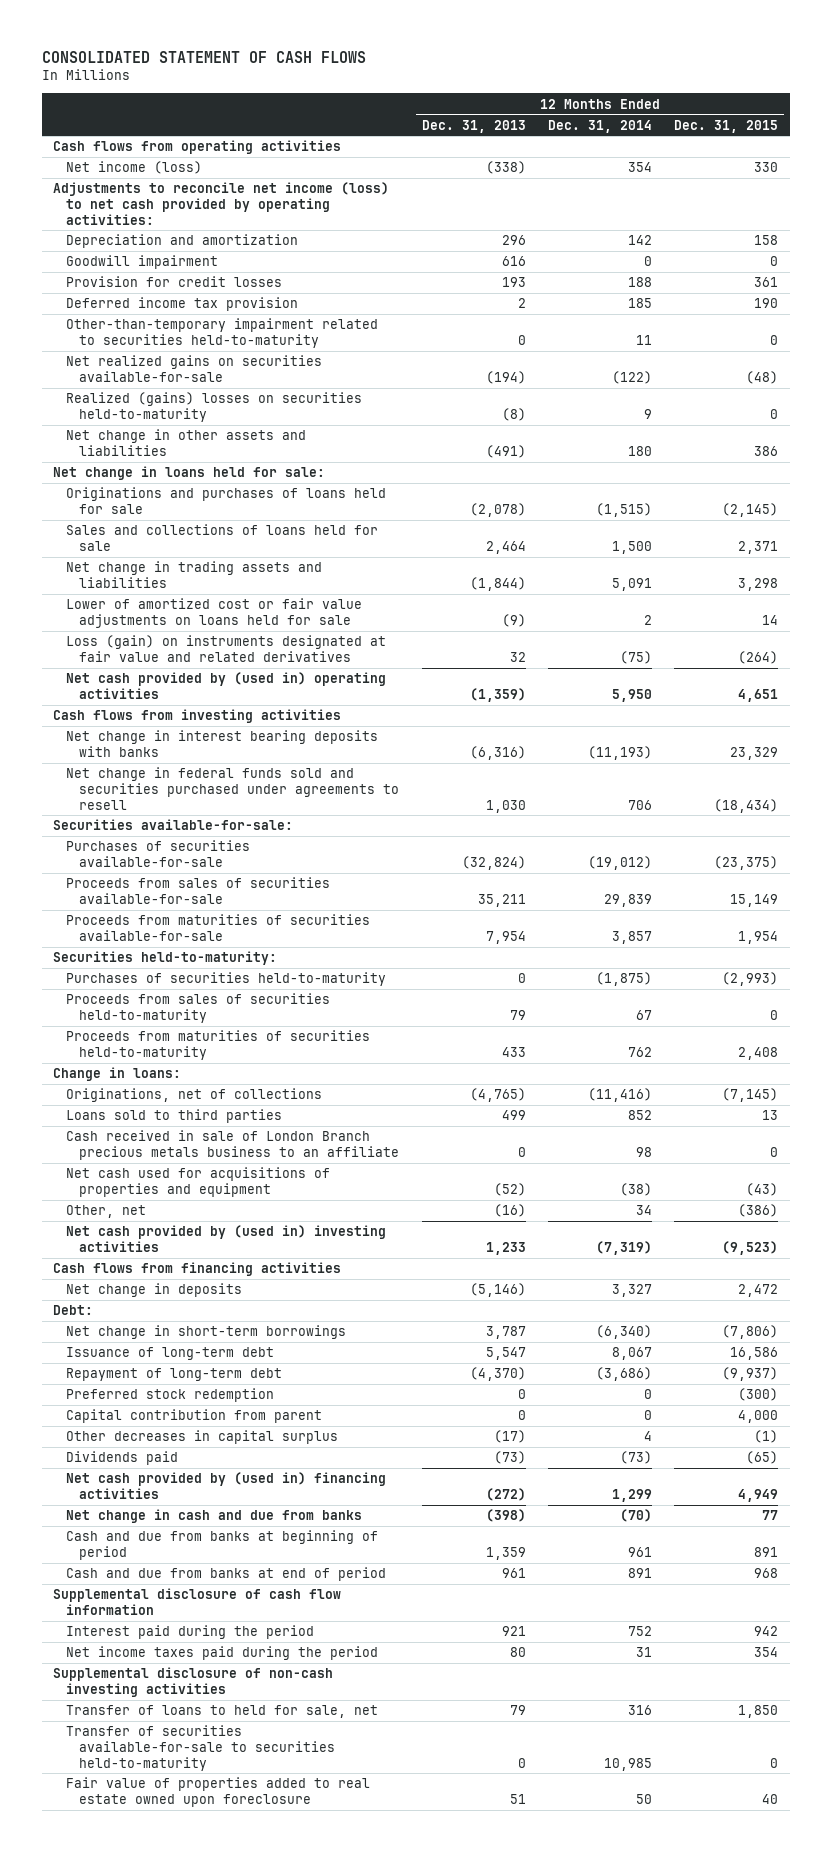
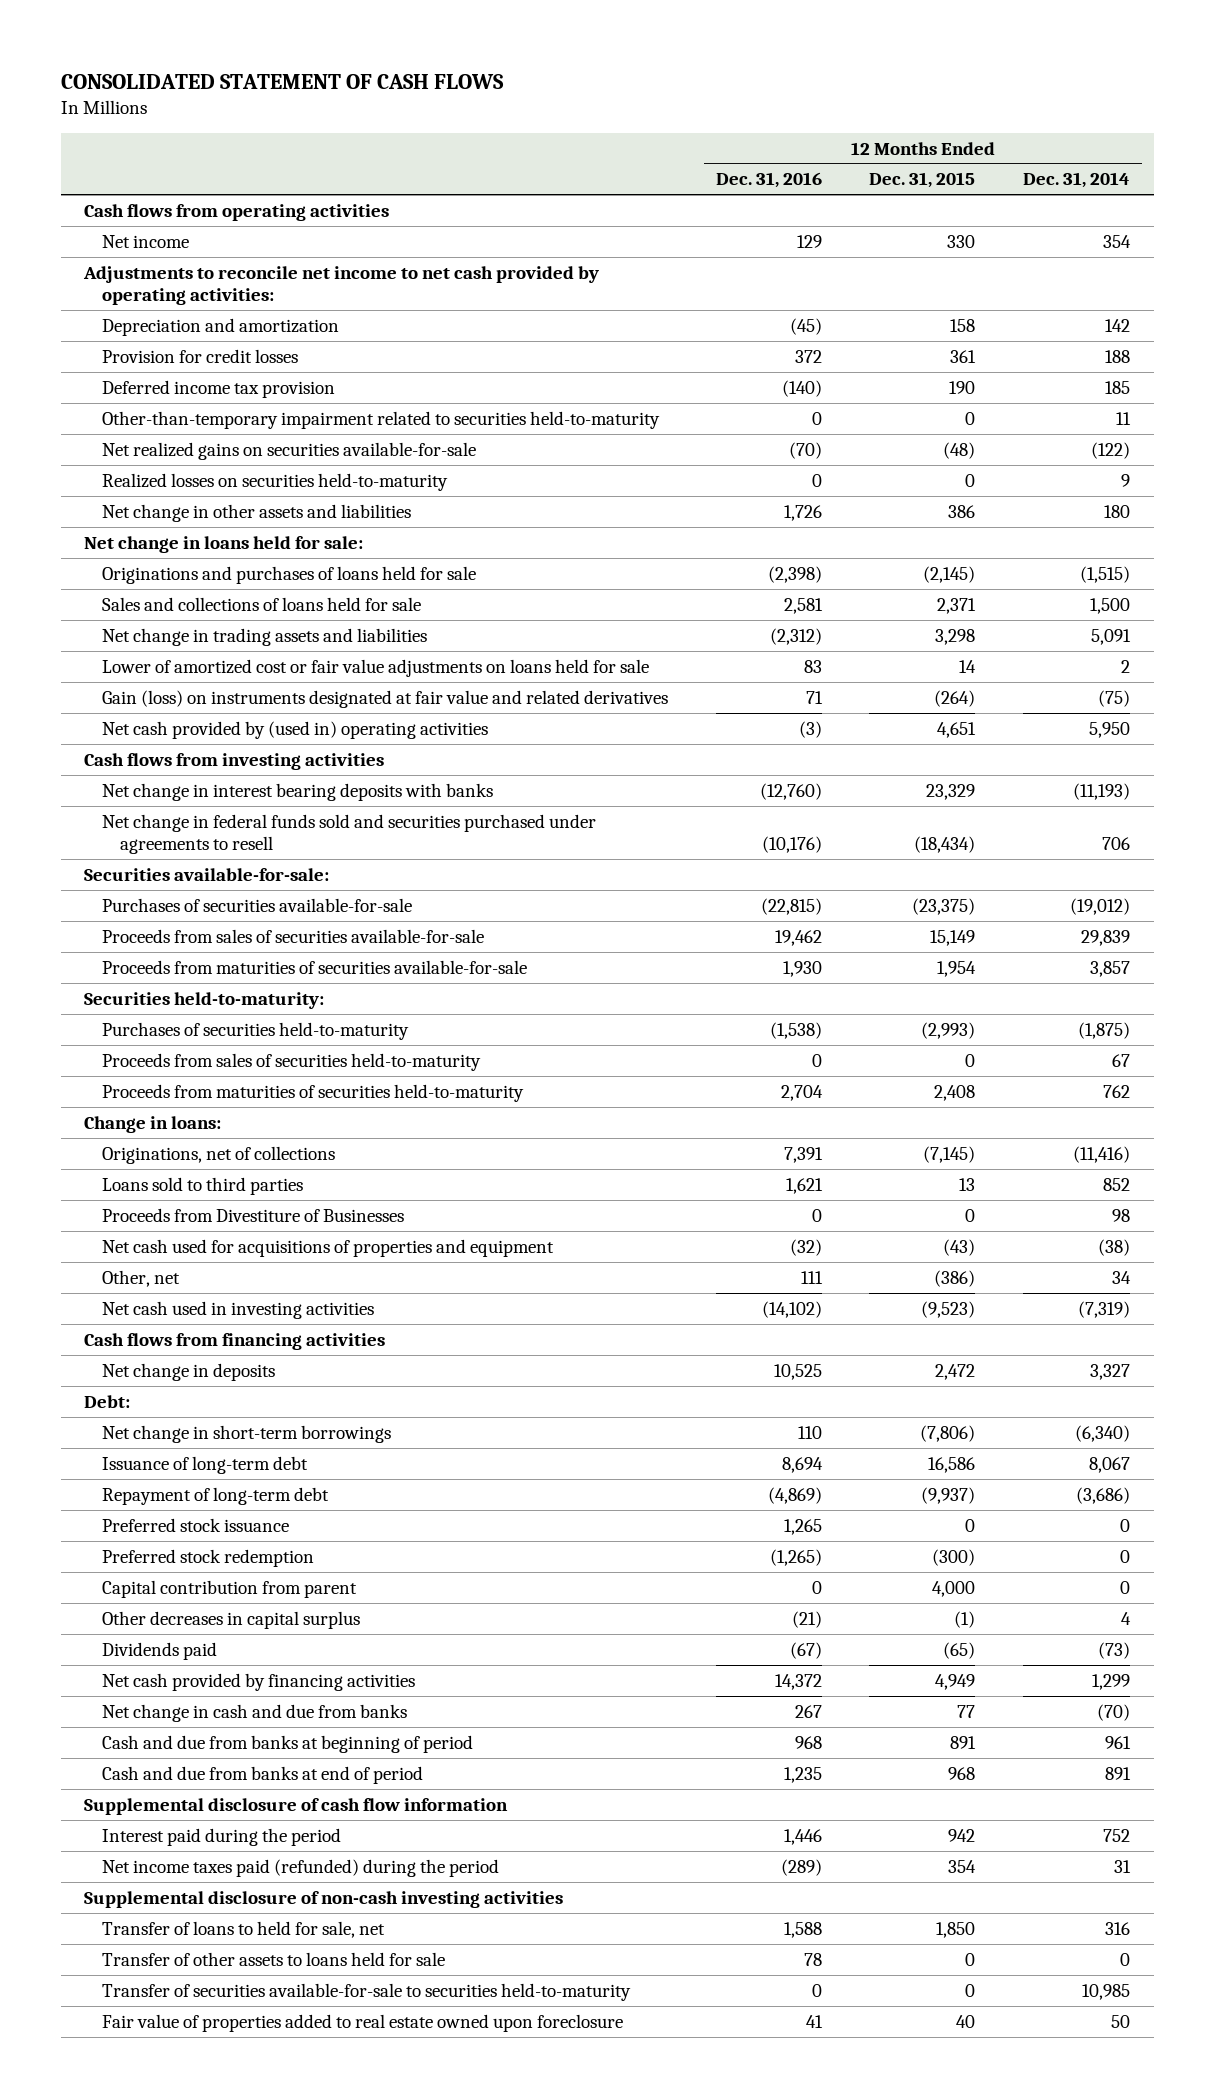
- | 12 Months Ended Dec. 31, 2013 | 12 Months Ended Dec. 31, 2014 | 12 Months Ended Dec. 31, 2015
+ | 12 Months Ended Dec. 31, 2016 | 12 Months Ended Dec. 31, 2015 | 12 Months Ended Dec. 31, 2014
- Net income (loss) | (338) | 354 | 330
- Adjustments to reconcile net income (loss) to net cash provided by operating activities:
+ Net income | 129 | 330 | 354
+ Adjustments to reconcile net income to net cash provided by operating activities:
- Goodwill impairment | 616 | 0 | 0
- Realized (gains) losses on securities held-to-maturity | (8) | 9 | 0
+ Realized losses on securities held-to-maturity | 0 | 0 | 9
- Loss (gain) on instruments designated at fair value and related derivatives | 32 | (75) | (264)
+ Gain (loss) on instruments designated at fair value and related derivatives | 71 | (264) | (75)
- Cash received in sale of London Branch precious metals business to an affiliate | 0 | 98 | 0
+ Proceeds from Divestiture of Businesses | 0 | 0 | 98
- Net cash provided by (used in) investing activities | 1,233 | (7,319) | (9,523)
+ Net cash used in investing activities | (14,102) | (9,523) | (7,319)
+ Preferred stock issuance | 1,265 | 0 | 0
- Net cash provided by (used in) financing activities | (272) | 1,299 | 4,949
+ Net cash provided by financing activities | 14,372 | 4,949 | 1,299
- Net income taxes paid during the period | 80 | 31 | 354
+ Net income taxes paid (refunded) during the period | (289) | 354 | 31
+ Transfer of other assets to loans held for sale | 78 | 0 | 0

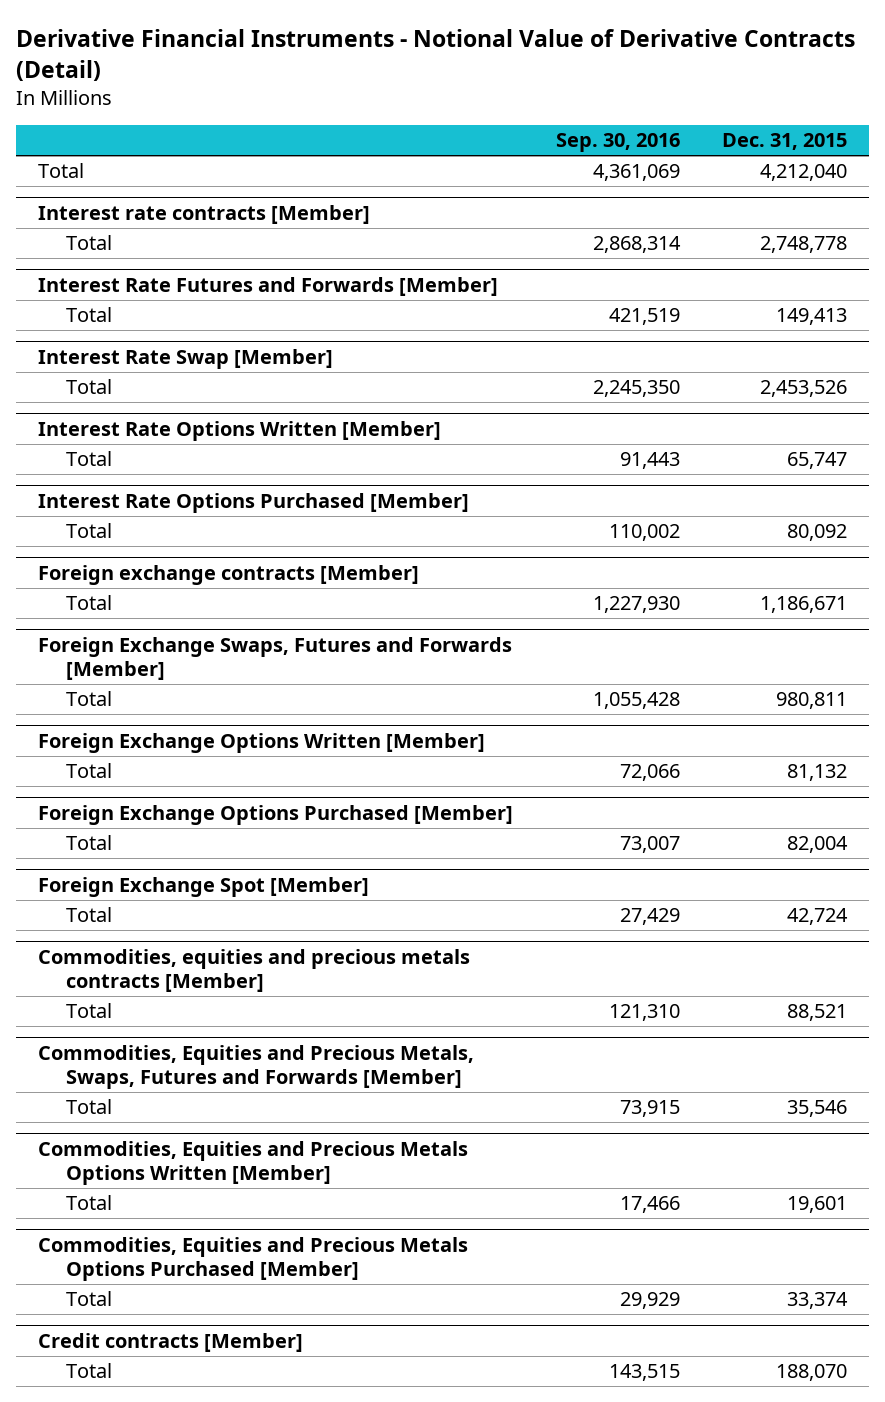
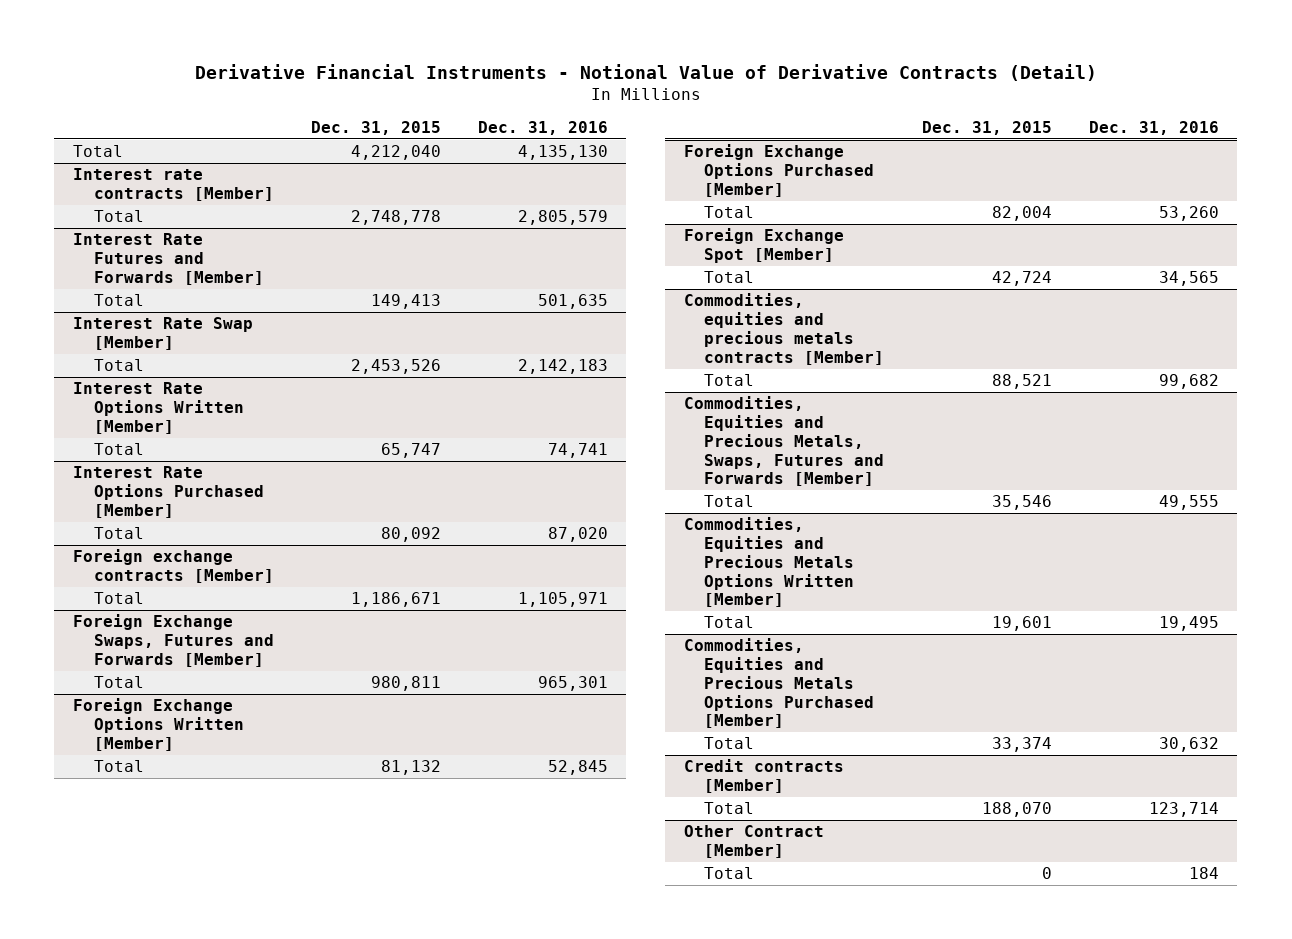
- | Sep. 30, 2016 | Dec. 31, 2015
+ | Dec. 31, 2015 | Dec. 31, 2016
+ Other Contract [Member]
+ Total | 0 | 184

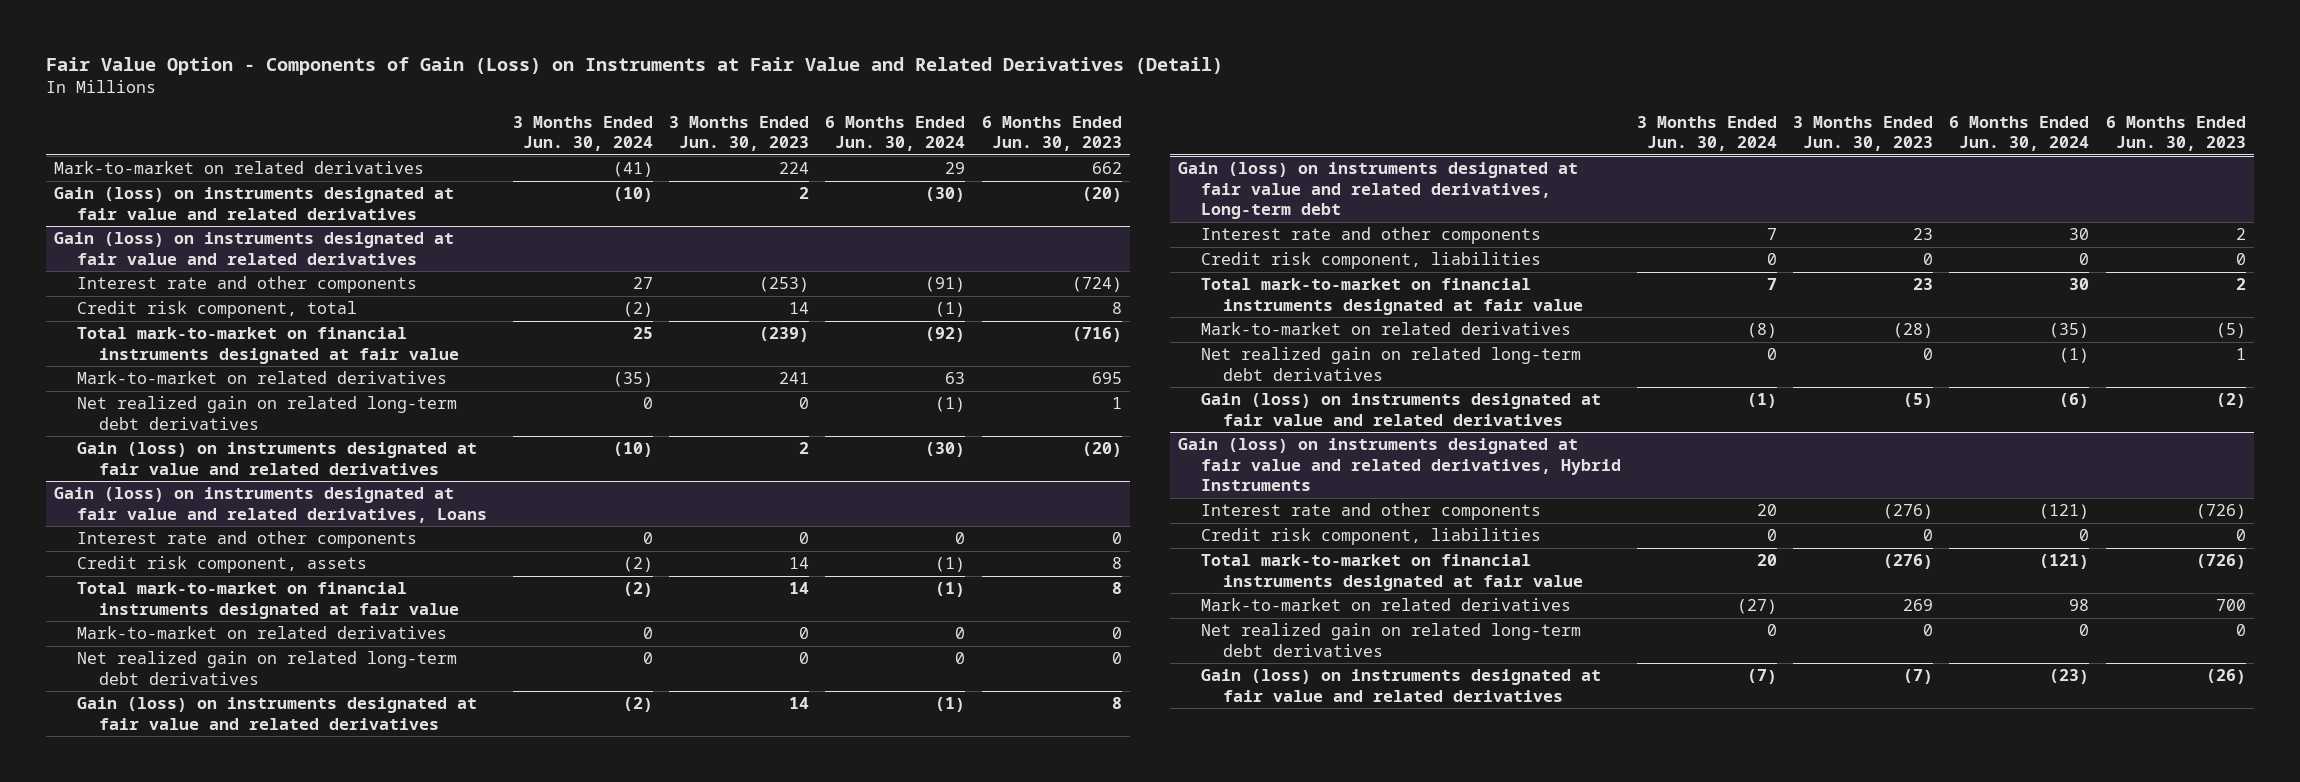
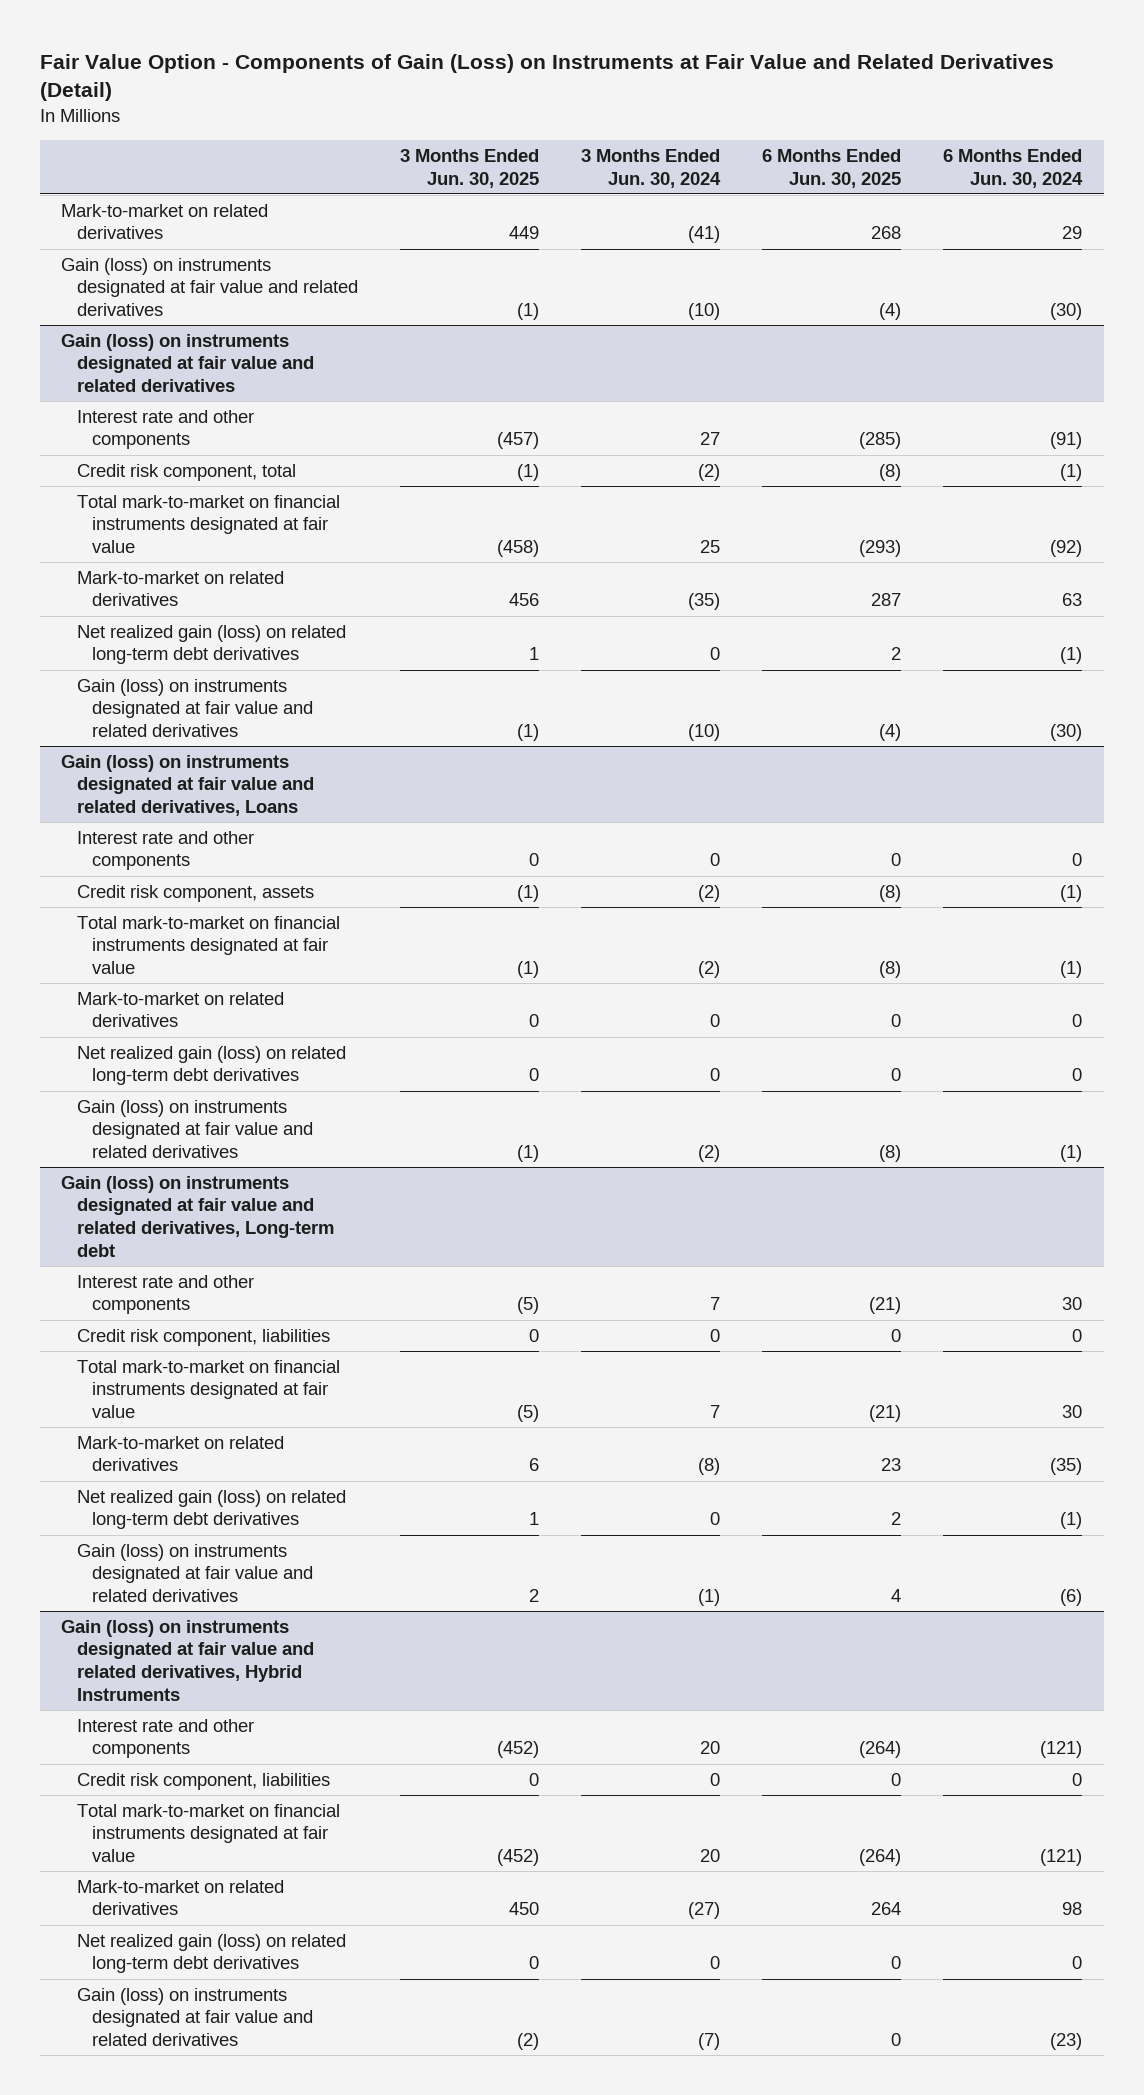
- | 3 Months Ended Jun. 30, 2024 | 3 Months Ended Jun. 30, 2023 | 6 Months Ended Jun. 30, 2024 | 6 Months Ended Jun. 30, 2023
+ | 3 Months Ended Jun. 30, 2025 | 3 Months Ended Jun. 30, 2024 | 6 Months Ended Jun. 30, 2025 | 6 Months Ended Jun. 30, 2024
@ Gain (loss) on instruments designated at fair value and related derivatives
- Net realized gain on related long-term debt derivatives | 0 | 0 | (1) | 1
+ Net realized gain (loss) on related long-term debt derivatives | 1 | 0 | 2 | (1)
@ Gain (loss) on instruments designated at fair value and related derivatives, Loans
- Net realized gain on related long-term debt derivatives | 0 | 0 | 0 | 0
+ Net realized gain (loss) on related long-term debt derivatives | 0 | 0 | 0 | 0
@ Gain (loss) on instruments designated at fair value and related derivatives, Long-term debt
- Net realized gain on related long-term debt derivatives | 0 | 0 | (1) | 1
+ Net realized gain (loss) on related long-term debt derivatives | 1 | 0 | 2 | (1)
@ Gain (loss) on instruments designated at fair value and related derivatives, Hybrid Instruments
- Net realized gain on related long-term debt derivatives | 0 | 0 | 0 | 0
+ Net realized gain (loss) on related long-term debt derivatives | 0 | 0 | 0 | 0

